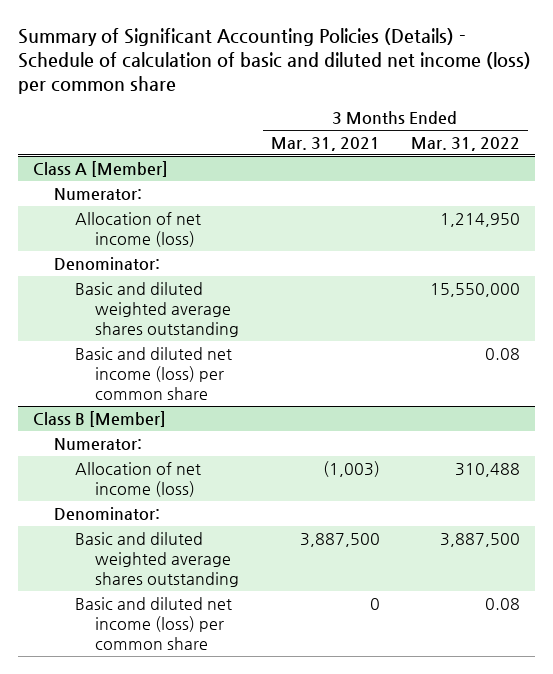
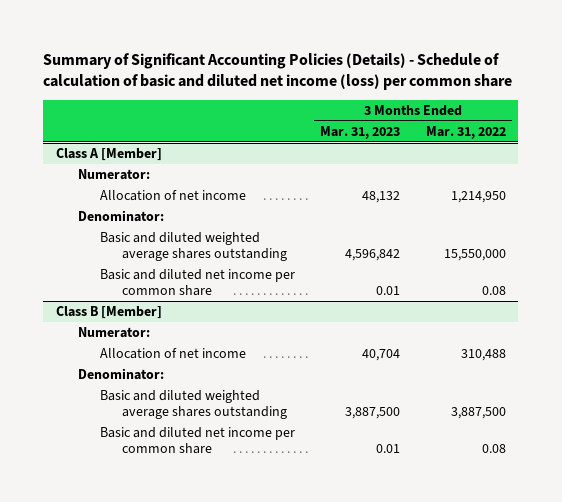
- | 3 Months Ended Mar. 31, 2021 | 3 Months Ended Mar. 31, 2022
+ | 3 Months Ended Mar. 31, 2023 | 3 Months Ended Mar. 31, 2022
@ Class A [Member]
- Allocation of net income (loss) | | 1,214,950
+ Allocation of net income | 48,132 | 1,214,950
- Basic and diluted net income (loss) per common share | | 0.08
+ Basic and diluted net income per common share | 0.01 | 0.08
@ Class B [Member]
- Allocation of net income (loss) | (1,003) | 310,488
+ Allocation of net income | 40,704 | 310,488
- Basic and diluted net income (loss) per common share | 0 | 0.08
+ Basic and diluted net income per common share | 0.01 | 0.08

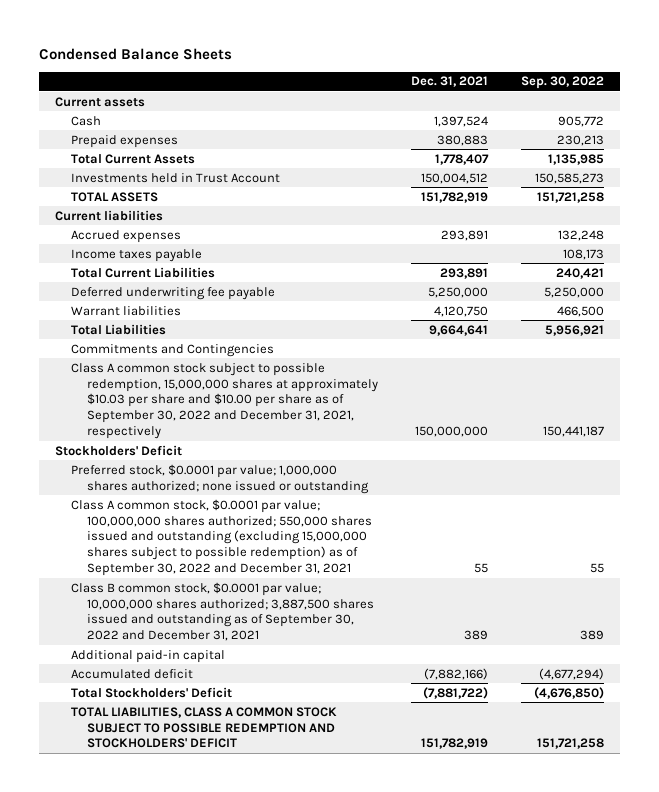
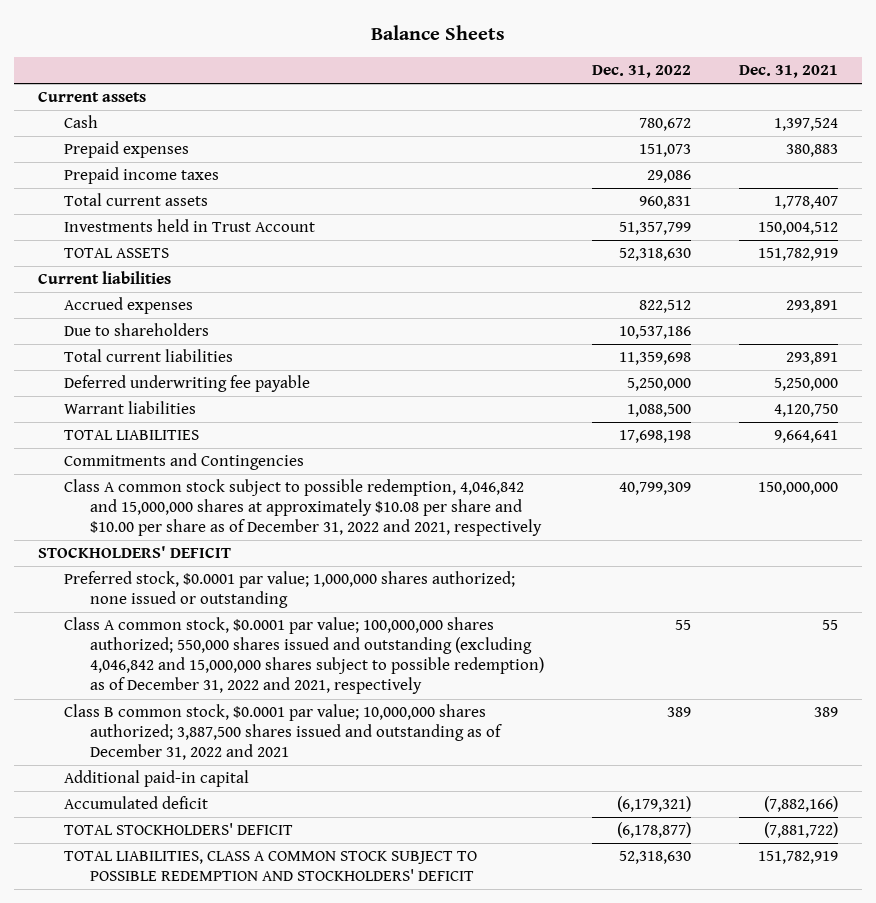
- Condensed Balance Sheets
+ Balance Sheets
- | Dec. 31, 2021 | Sep. 30, 2022
+ | Dec. 31, 2022 | Dec. 31, 2021
- Total Current Assets | 1,778,407 | 1,135,985
+ Prepaid income taxes | 29,086 |
+ Total current assets | 960,831 | 1,778,407
- Income taxes payable | | 108,173
- Total Current Liabilities | 293,891 | 240,421
+ Due to shareholders | 10,537,186 |
+ Total current liabilities | 11,359,698 | 293,891
- Total Liabilities | 9,664,641 | 5,956,921
+ TOTAL LIABILITIES | 17,698,198 | 9,664,641
- Class A common stock subject to possible redemption, 15,000,000 shares at approximately $10.03 per share and $10.00 per share as of September 30, 2022 and December 31, 2021, respectively | 150,000,000 | 150,441,187
- Stockholders' Deficit
+ Class A common stock subject to possible redemption, 4,046,842 and 15,000,000 shares at approximately $10.08 per share and $10.00 per share as of December 31, 2022 and 2021, respectively | 40,799,309 | 150,000,000
+ STOCKHOLDERS' DEFICIT
- Class A common stock, $0.0001 par value; 100,000,000 shares authorized; 550,000 shares issued and outstanding (excluding 15,000,000 shares subject to possible redemption) as of September 30, 2022 and December 31, 2021 | 55 | 55
- Class B common stock, $0.0001 par value; 10,000,000 shares authorized; 3,887,500 shares issued and outstanding as of September 30, 2022 and December 31, 2021 | 389 | 389
+ Class A common stock, $0.0001 par value; 100,000,000 shares authorized; 550,000 shares issued and outstanding (excluding 4,046,842 and 15,000,000 shares subject to possible redemption) as of December 31, 2022 and 2021, respectively | 55 | 55
+ Class B common stock, $0.0001 par value; 10,000,000 shares authorized; 3,887,500 shares issued and outstanding as of December 31, 2022 and 2021 | 389 | 389
- Total Stockholders' Deficit | (7,881,722) | (4,676,850)
+ TOTAL STOCKHOLDERS' DEFICIT | (6,178,877) | (7,881,722)

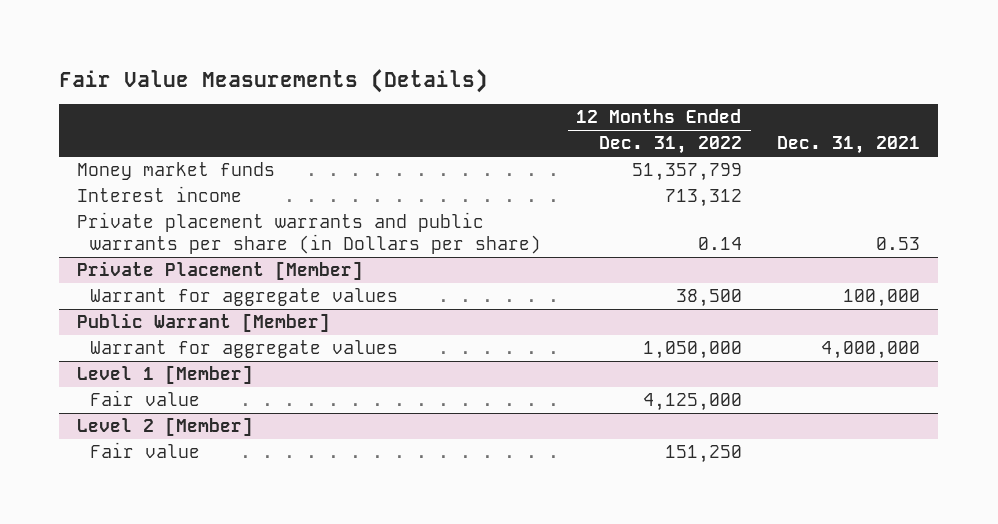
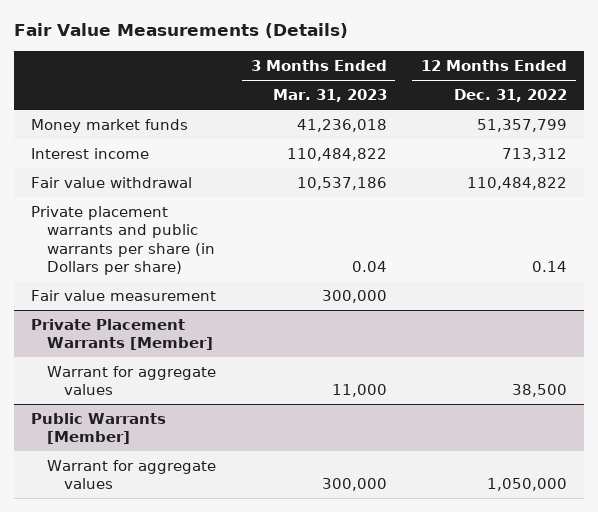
- | 12 Months Ended Dec. 31, 2022 | Dec. 31, 2021
+ | 3 Months Ended Mar. 31, 2023 | 12 Months Ended Dec. 31, 2022
+ Fair value withdrawal | 10,537,186 | 110,484,822
- Private Placement [Member]
+ Fair value measurement | 300,000 |
+ Private Placement Warrants [Member]
- Public Warrant [Member]
+ Public Warrants [Member]
- Level 1 [Member]
- Fair value | 4,125,000 |
- Level 2 [Member]
- Fair value | 151,250 |

